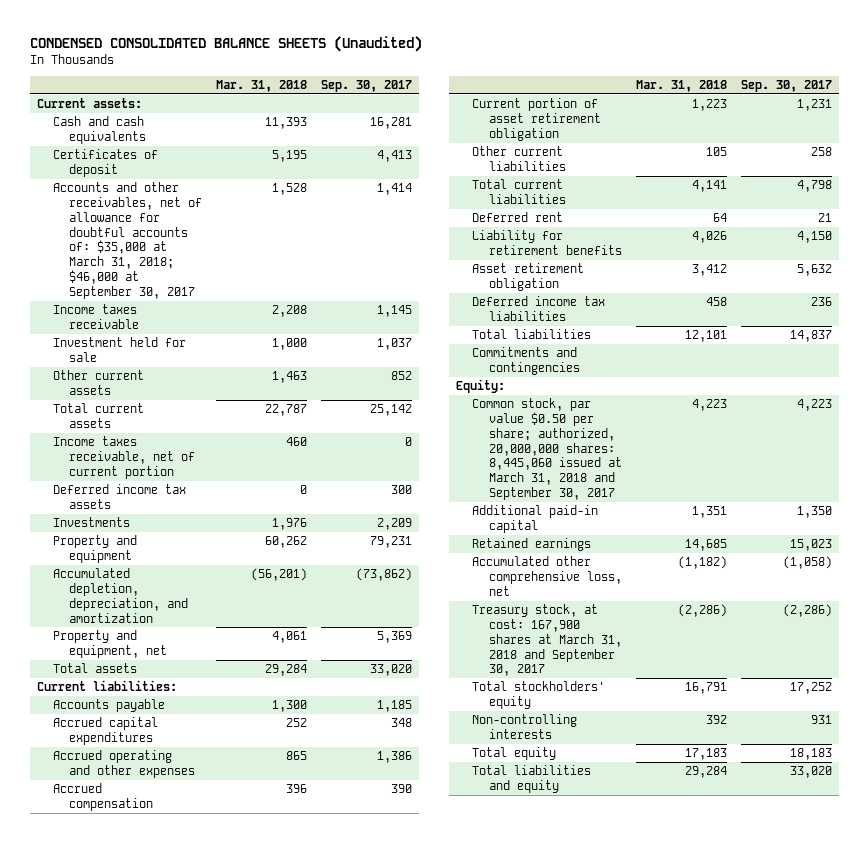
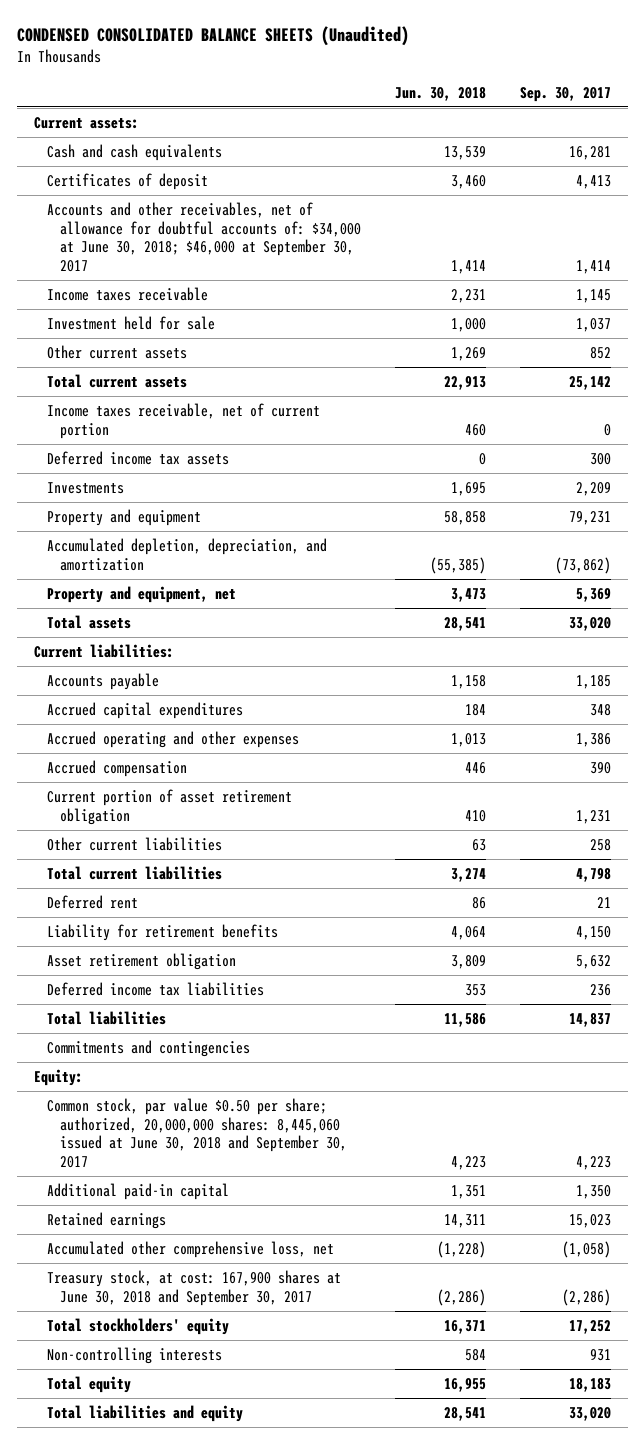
- | Mar. 31, 2018 | Sep. 30, 2017
+ | Jun. 30, 2018 | Sep. 30, 2017
- Accounts and other receivables, net of allowance for doubtful accounts of: $35,000 at March 31, 2018; $46,000 at September 30, 2017 | 1,528 | 1,414
+ Accounts and other receivables, net of allowance for doubtful accounts of: $34,000 at June 30, 2018; $46,000 at September 30, 2017 | 1,414 | 1,414
- Common stock, par value $0.50 per share; authorized, 20,000,000 shares: 8,445,060 issued at March 31, 2018 and September 30, 2017 | 4,223 | 4,223
+ Common stock, par value $0.50 per share; authorized, 20,000,000 shares: 8,445,060 issued at June 30, 2018 and September 30, 2017 | 4,223 | 4,223
- Treasury stock, at cost: 167,900 shares at March 31, 2018 and September 30, 2017 | (2,286) | (2,286)
+ Treasury stock, at cost: 167,900 shares at June 30, 2018 and September 30, 2017 | (2,286) | (2,286)

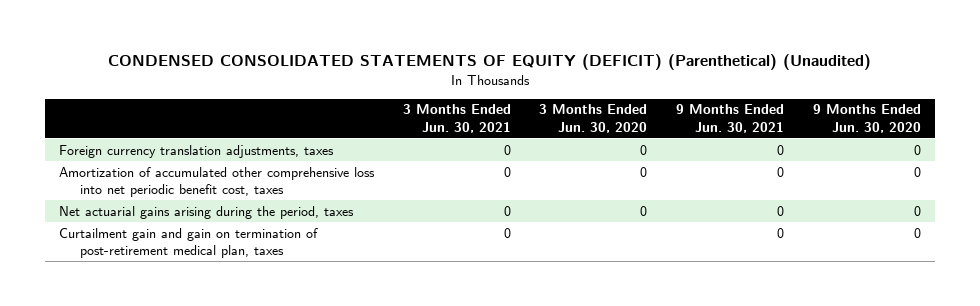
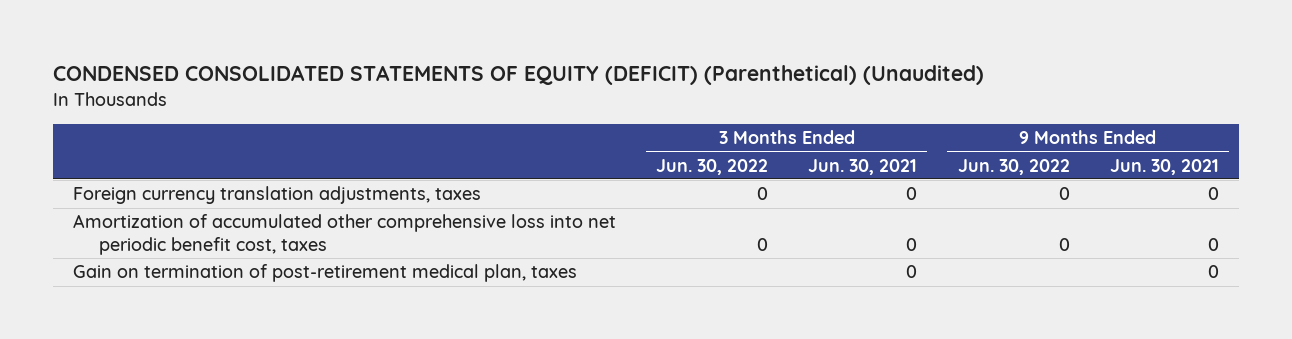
- | 3 Months Ended Jun. 30, 2021 | 3 Months Ended Jun. 30, 2020 | 9 Months Ended Jun. 30, 2021 | 9 Months Ended Jun. 30, 2020
+ | 3 Months Ended Jun. 30, 2022 | 3 Months Ended Jun. 30, 2021 | 9 Months Ended Jun. 30, 2022 | 9 Months Ended Jun. 30, 2021
- Net actuarial gains arising during the period, taxes | 0 | 0 | 0 | 0
- Curtailment gain and gain on termination of post-retirement medical plan, taxes | 0 | | 0 | 0
+ Gain on termination of post-retirement medical plan, taxes | | 0 | | 0

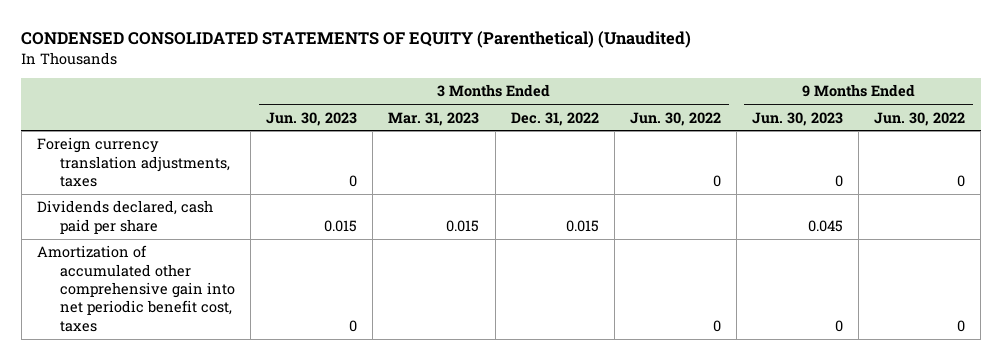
- CONDENSED CONSOLIDATED STATEMENTS OF EQUITY (DEFICIT) (Parenthetical) (Unaudited)
+ CONDENSED CONSOLIDATED STATEMENTS OF EQUITY (Parenthetical) (Unaudited)
- | 3 Months Ended Jun. 30, 2022 | 3 Months Ended Jun. 30, 2021 | 9 Months Ended Jun. 30, 2022 | 9 Months Ended Jun. 30, 2021
+ | 3 Months Ended Jun. 30, 2023 | 3 Months Ended Mar. 31, 2023 | 3 Months Ended Dec. 31, 2022 | 3 Months Ended Jun. 30, 2022 | 9 Months Ended Jun. 30, 2023 | 9 Months Ended Jun. 30, 2022
- Amortization of accumulated other comprehensive loss into net periodic benefit cost, taxes | 0 | 0 | 0 | 0
- Gain on termination of post-retirement medical plan, taxes | | 0 | | 0
+ Dividends declared, cash paid per share | 0.015 | 0.015 | 0.015 | | 0.045 |
+ Amortization of accumulated other comprehensive gain into net periodic benefit cost, taxes | 0 | | | 0 | 0 | 0

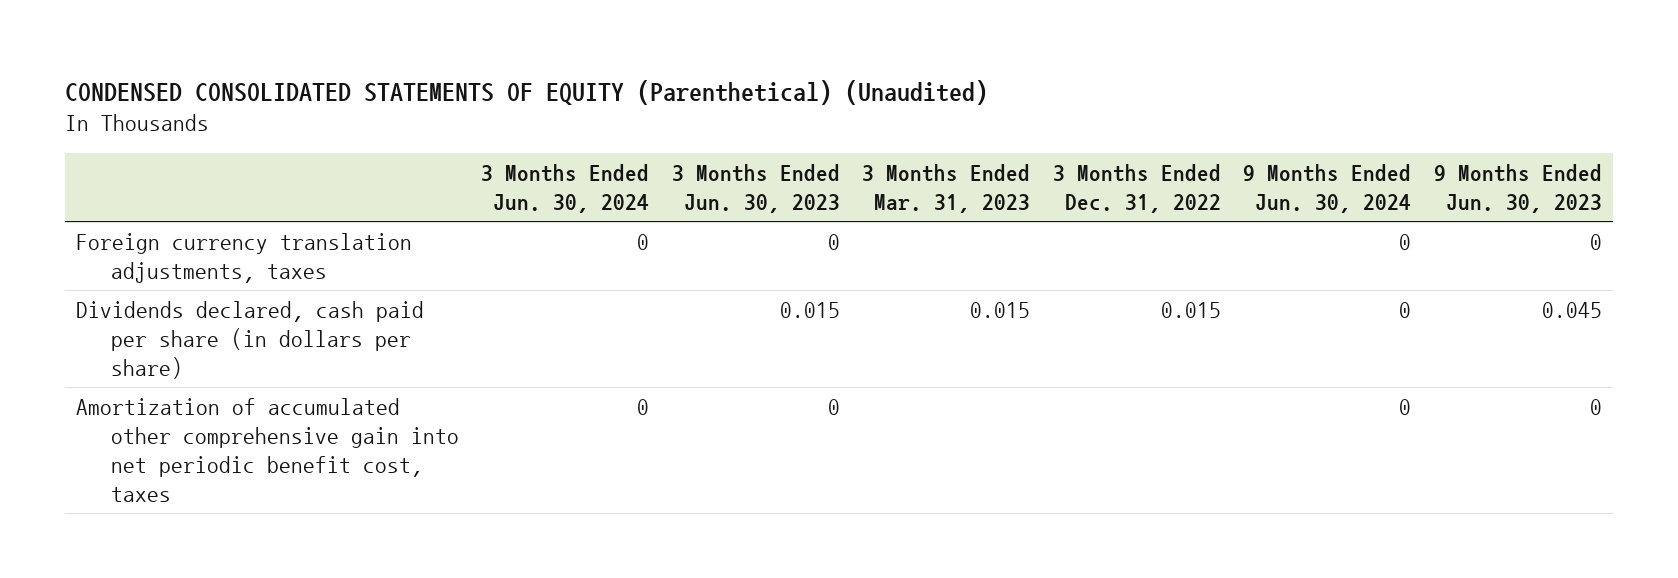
- | 3 Months Ended Jun. 30, 2023 | 3 Months Ended Mar. 31, 2023 | 3 Months Ended Dec. 31, 2022 | 3 Months Ended Jun. 30, 2022 | 9 Months Ended Jun. 30, 2023 | 9 Months Ended Jun. 30, 2022
+ | 3 Months Ended Jun. 30, 2024 | 3 Months Ended Jun. 30, 2023 | 3 Months Ended Mar. 31, 2023 | 3 Months Ended Dec. 31, 2022 | 9 Months Ended Jun. 30, 2024 | 9 Months Ended Jun. 30, 2023
- Dividends declared, cash paid per share | 0.015 | 0.015 | 0.015 | | 0.045 |
+ Dividends declared, cash paid per share (in dollars per share) | | 0.015 | 0.015 | 0.015 | 0 | 0.045

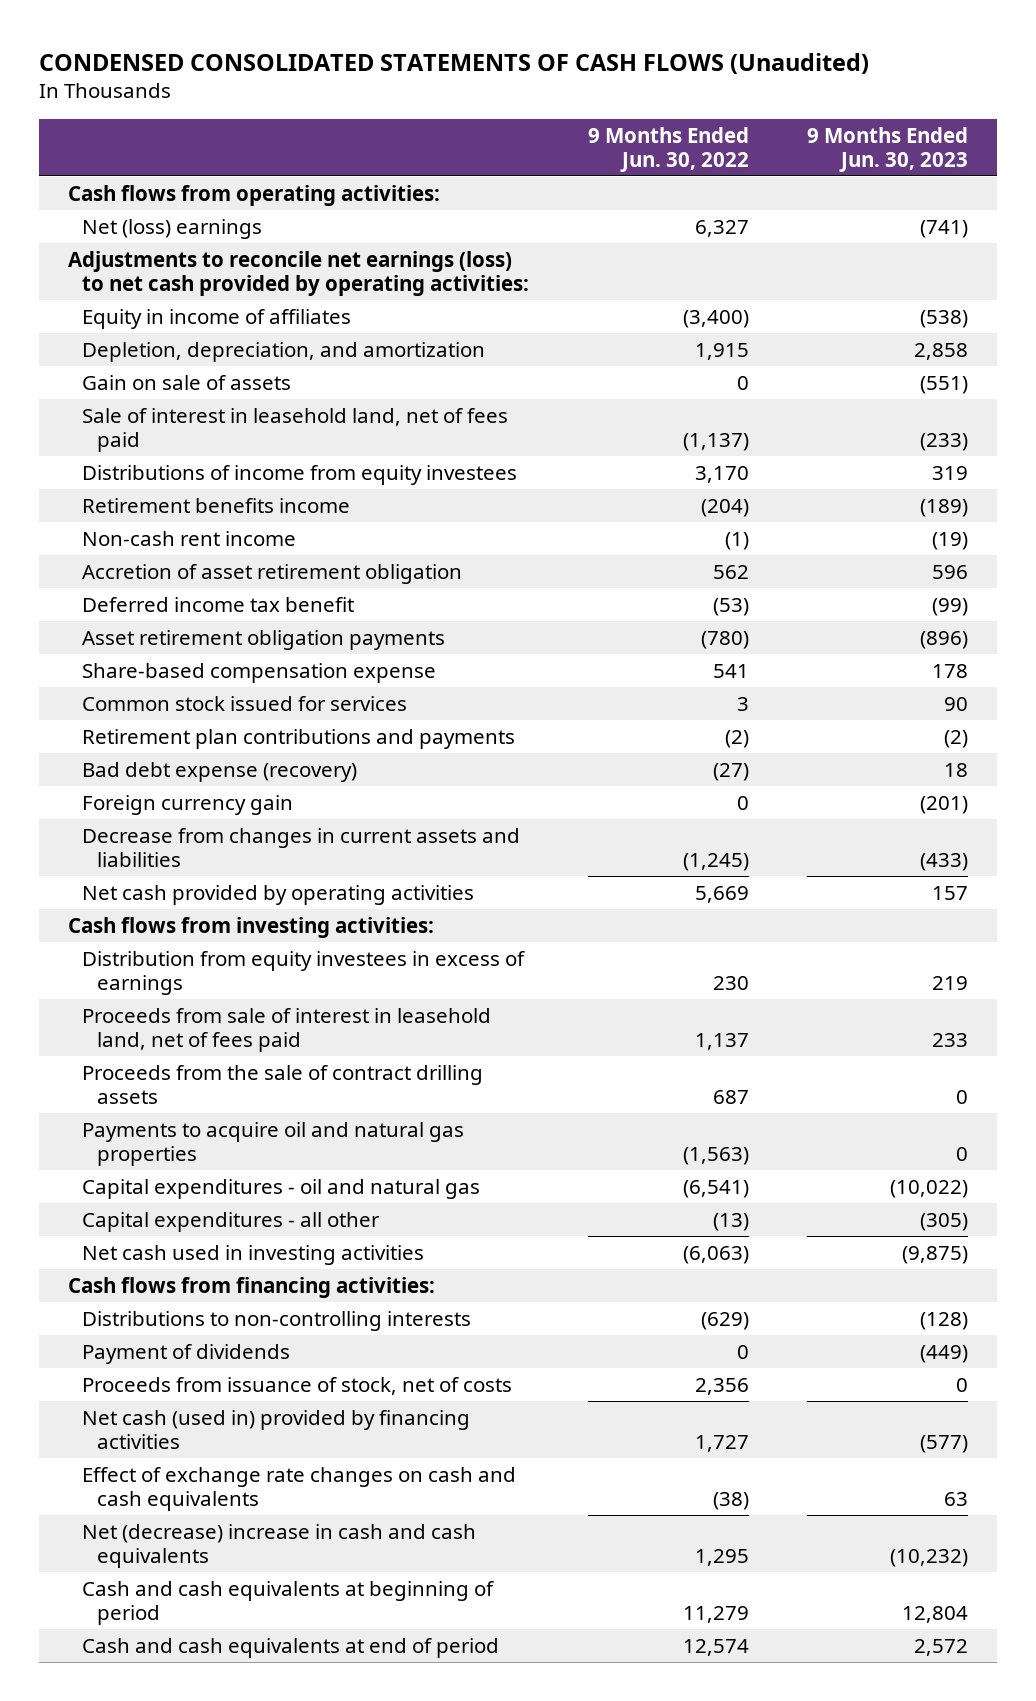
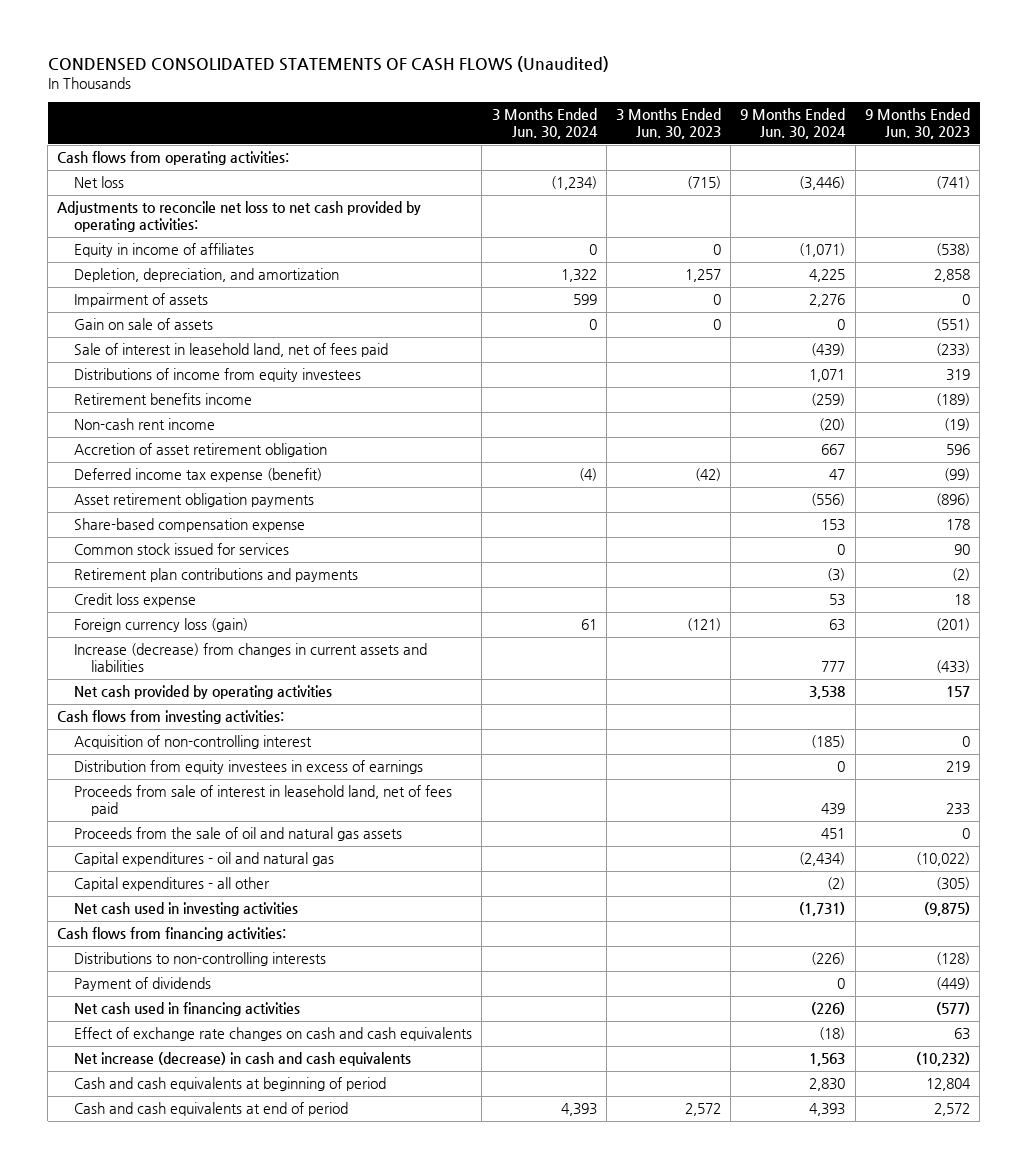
- | 9 Months Ended Jun. 30, 2022 | 9 Months Ended Jun. 30, 2023
+ | 3 Months Ended Jun. 30, 2024 | 3 Months Ended Jun. 30, 2023 | 9 Months Ended Jun. 30, 2024 | 9 Months Ended Jun. 30, 2023
- Net (loss) earnings | 6,327 | (741)
- Adjustments to reconcile net earnings (loss) to net cash provided by operating activities:
+ Net loss | (1,234) | (715) | (3,446) | (741)
+ Adjustments to reconcile net loss to net cash provided by operating activities:
+ Impairment of assets | 599 | 0 | 2,276 | 0
- Deferred income tax benefit | (53) | (99)
+ Deferred income tax expense (benefit) | (4) | (42) | 47 | (99)
- Bad debt expense (recovery) | (27) | 18
- Foreign currency gain | 0 | (201)
- Decrease from changes in current assets and liabilities | (1,245) | (433)
+ Credit loss expense | | | 53 | 18
+ Foreign currency loss (gain) | 61 | (121) | 63 | (201)
+ Increase (decrease) from changes in current assets and liabilities | | | 777 | (433)
+ Acquisition of non-controlling interest | | | (185) | 0
- Proceeds from the sale of contract drilling assets | 687 | 0
- Payments to acquire oil and natural gas properties | (1,563) | 0
+ Proceeds from the sale of oil and natural gas assets | | | 451 | 0
- Proceeds from issuance of stock, net of costs | 2,356 | 0
- Net cash (used in) provided by financing activities | 1,727 | (577)
+ Net cash used in financing activities | | | (226) | (577)
- Net (decrease) increase in cash and cash equivalents | 1,295 | (10,232)
+ Net increase (decrease) in cash and cash equivalents | | | 1,563 | (10,232)

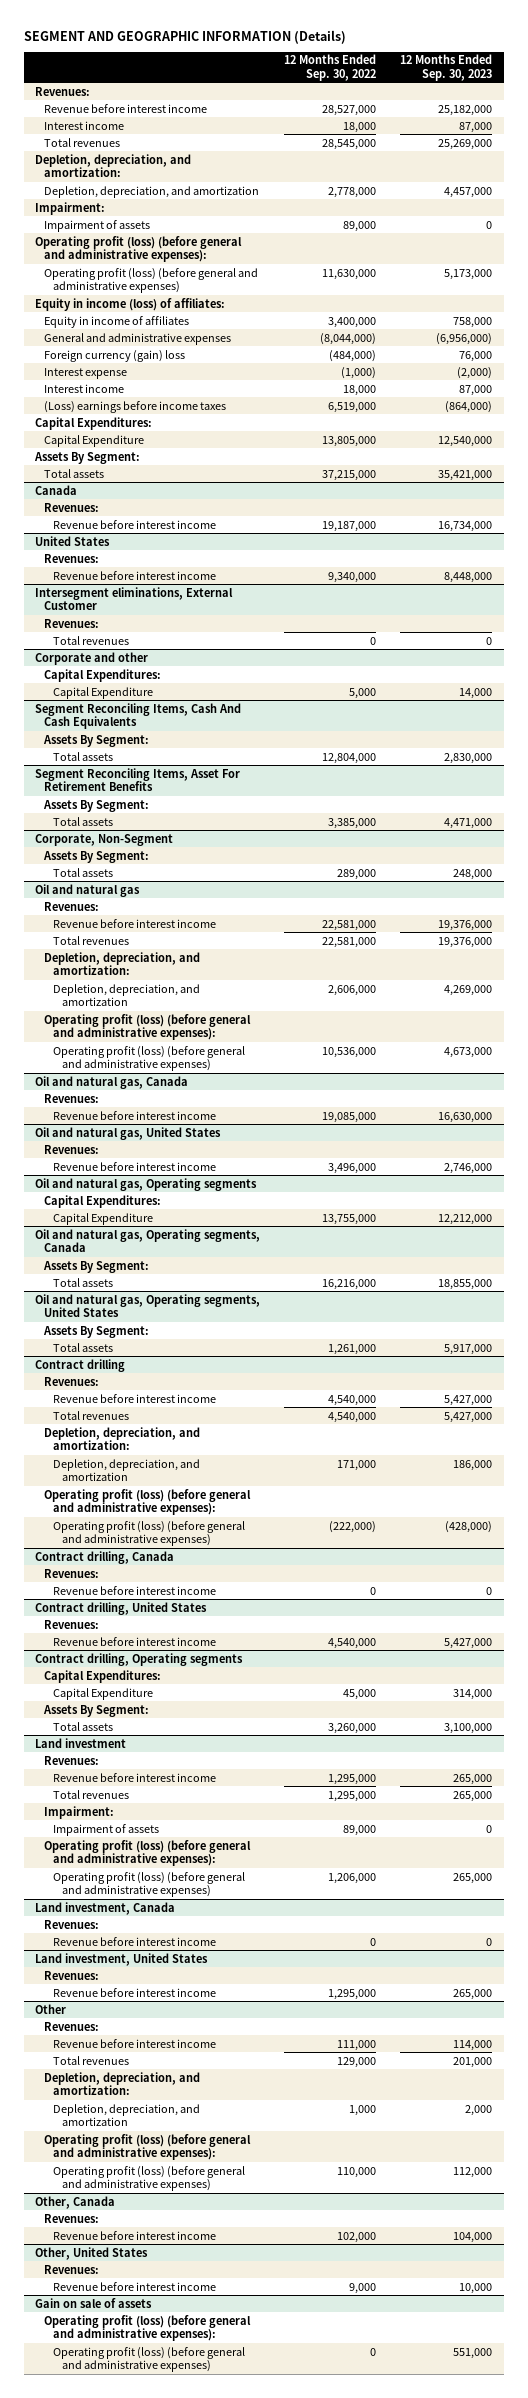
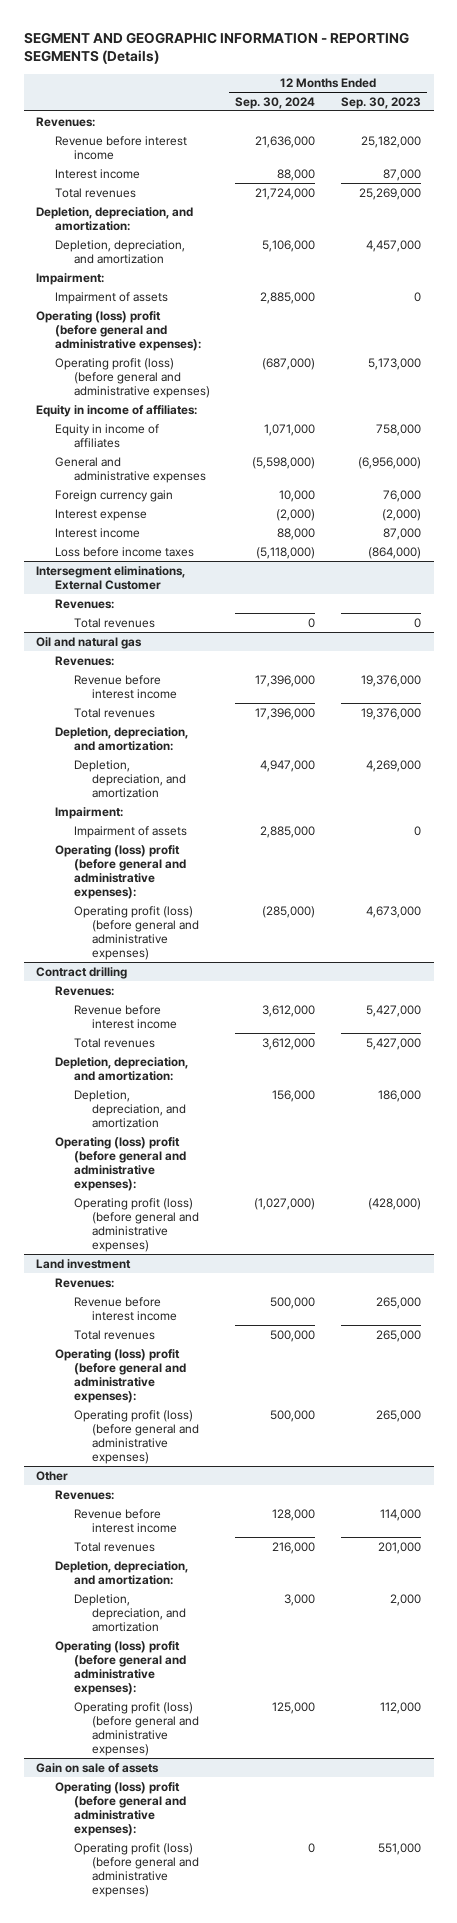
- SEGMENT AND GEOGRAPHIC INFORMATION (Details)
+ SEGMENT AND GEOGRAPHIC INFORMATION - REPORTING SEGMENTS (Details)
- | 12 Months Ended Sep. 30, 2022 | 12 Months Ended Sep. 30, 2023
+ | 12 Months Ended Sep. 30, 2024 | 12 Months Ended Sep. 30, 2023
- Operating profit (loss) (before general and administrative expenses):
+ Operating (loss) profit (before general and administrative expenses):
- Equity in income (loss) of affiliates:
+ Equity in income of affiliates:
- Foreign currency (gain) loss | (484,000) | 76,000
+ Foreign currency gain | 10,000 | 76,000
- (Loss) earnings before income taxes | 6,519,000 | (864,000)
- Capital Expenditures:
- Capital Expenditure | 13,805,000 | 12,540,000
- Assets By Segment:
- Total assets | 37,215,000 | 35,421,000
- Canada
- Revenues:
- Revenue before interest income | 19,187,000 | 16,734,000
- United States
- Revenues:
- Revenue before interest income | 9,340,000 | 8,448,000
+ Loss before income taxes | (5,118,000) | (864,000)
- Corporate and other
- Capital Expenditures:
- Capital Expenditure | 5,000 | 14,000
- Segment Reconciling Items, Cash And Cash Equivalents
- Assets By Segment:
- Total assets | 12,804,000 | 2,830,000
- Segment Reconciling Items, Asset For Retirement Benefits
- Assets By Segment:
- Total assets | 3,385,000 | 4,471,000
- Corporate, Non-Segment
- Assets By Segment:
- Total assets | 289,000 | 248,000
@ Oil and natural gas
- Operating profit (loss) (before general and administrative expenses):
+ Impairment:
+ Impairment of assets | 2,885,000 | 0
+ Operating (loss) profit (before general and administrative expenses):
- Oil and natural gas, Canada
- Revenues:
- Revenue before interest income | 19,085,000 | 16,630,000
- Oil and natural gas, United States
- Revenues:
- Revenue before interest income | 3,496,000 | 2,746,000
- Oil and natural gas, Operating segments
- Capital Expenditures:
- Capital Expenditure | 13,755,000 | 12,212,000
- Oil and natural gas, Operating segments, Canada
- Assets By Segment:
- Total assets | 16,216,000 | 18,855,000
- Oil and natural gas, Operating segments, United States
- Assets By Segment:
- Total assets | 1,261,000 | 5,917,000
@ Contract drilling
- Operating profit (loss) (before general and administrative expenses):
+ Operating (loss) profit (before general and administrative expenses):
- Contract drilling, Canada
- Revenues:
- Revenue before interest income | 0 | 0
- Contract drilling, United States
- Revenues:
- Revenue before interest income | 4,540,000 | 5,427,000
- Contract drilling, Operating segments
- Capital Expenditures:
- Capital Expenditure | 45,000 | 314,000
- Assets By Segment:
- Total assets | 3,260,000 | 3,100,000
@ Land investment
- Impairment:
- Impairment of assets | 89,000 | 0
- Operating profit (loss) (before general and administrative expenses):
+ Operating (loss) profit (before general and administrative expenses):
- Land investment, Canada
- Revenues:
- Revenue before interest income | 0 | 0
- Land investment, United States
- Revenues:
- Revenue before interest income | 1,295,000 | 265,000
@ Other
- Operating profit (loss) (before general and administrative expenses):
+ Operating (loss) profit (before general and administrative expenses):
- Other, Canada
- Revenues:
- Revenue before interest income | 102,000 | 104,000
- Other, United States
- Revenues:
- Revenue before interest income | 9,000 | 10,000
@ Gain on sale of assets
- Operating profit (loss) (before general and administrative expenses):
+ Operating (loss) profit (before general and administrative expenses):

